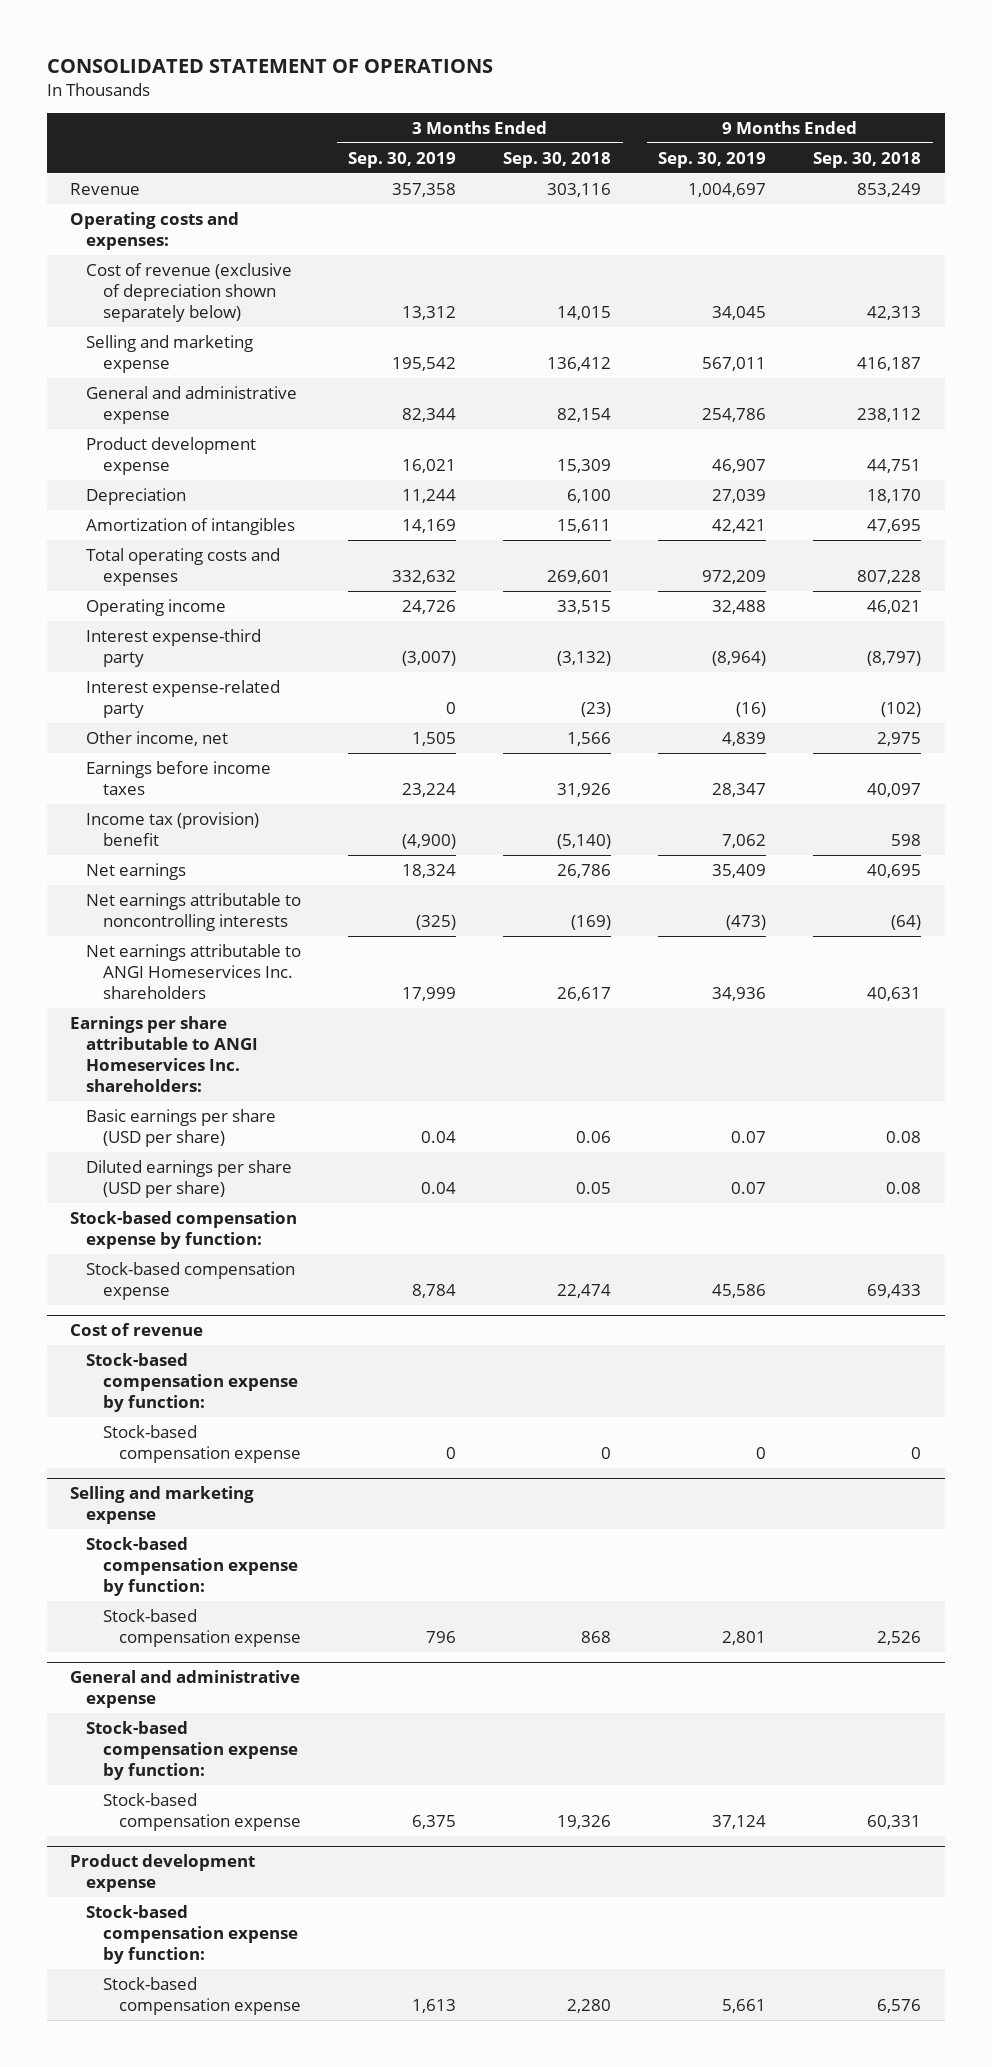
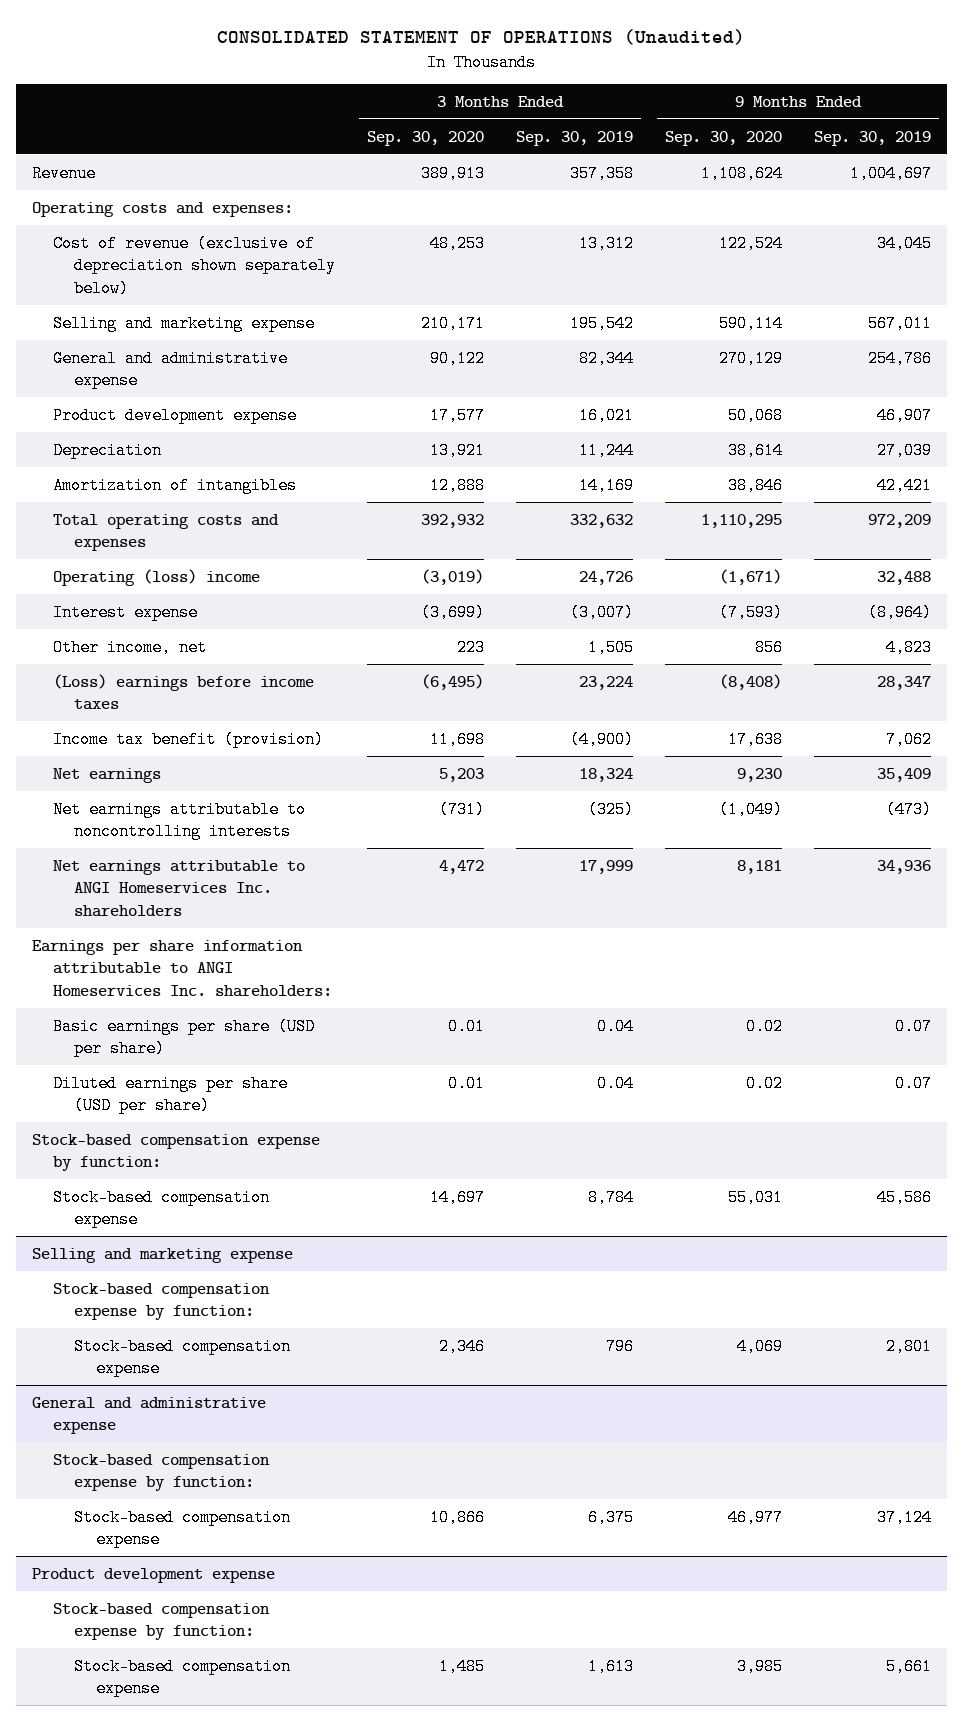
- CONSOLIDATED STATEMENT OF OPERATIONS
+ CONSOLIDATED STATEMENT OF OPERATIONS (Unaudited)
- | 3 Months Ended Sep. 30, 2019 | 3 Months Ended Sep. 30, 2018 | 9 Months Ended Sep. 30, 2019 | 9 Months Ended Sep. 30, 2018
+ | 3 Months Ended Sep. 30, 2020 | 3 Months Ended Sep. 30, 2019 | 9 Months Ended Sep. 30, 2020 | 9 Months Ended Sep. 30, 2019
- Operating income | 24,726 | 33,515 | 32,488 | 46,021
- Interest expense-third party | (3,007) | (3,132) | (8,964) | (8,797)
- Interest expense-related party | 0 | (23) | (16) | (102)
- Other income, net | 1,505 | 1,566 | 4,839 | 2,975
- Earnings before income taxes | 23,224 | 31,926 | 28,347 | 40,097
- Income tax (provision) benefit | (4,900) | (5,140) | 7,062 | 598
+ Operating (loss) income | (3,019) | 24,726 | (1,671) | 32,488
+ Interest expense | (3,699) | (3,007) | (7,593) | (8,964)
+ Other income, net | 223 | 1,505 | 856 | 4,823
+ (Loss) earnings before income taxes | (6,495) | 23,224 | (8,408) | 28,347
+ Income tax benefit (provision) | 11,698 | (4,900) | 17,638 | 7,062
- Earnings per share attributable to ANGI Homeservices Inc. shareholders:
+ Earnings per share information attributable to ANGI Homeservices Inc. shareholders:
- Cost of revenue
- Stock-based compensation expense by function:
- Stock-based compensation expense | 0 | 0 | 0 | 0

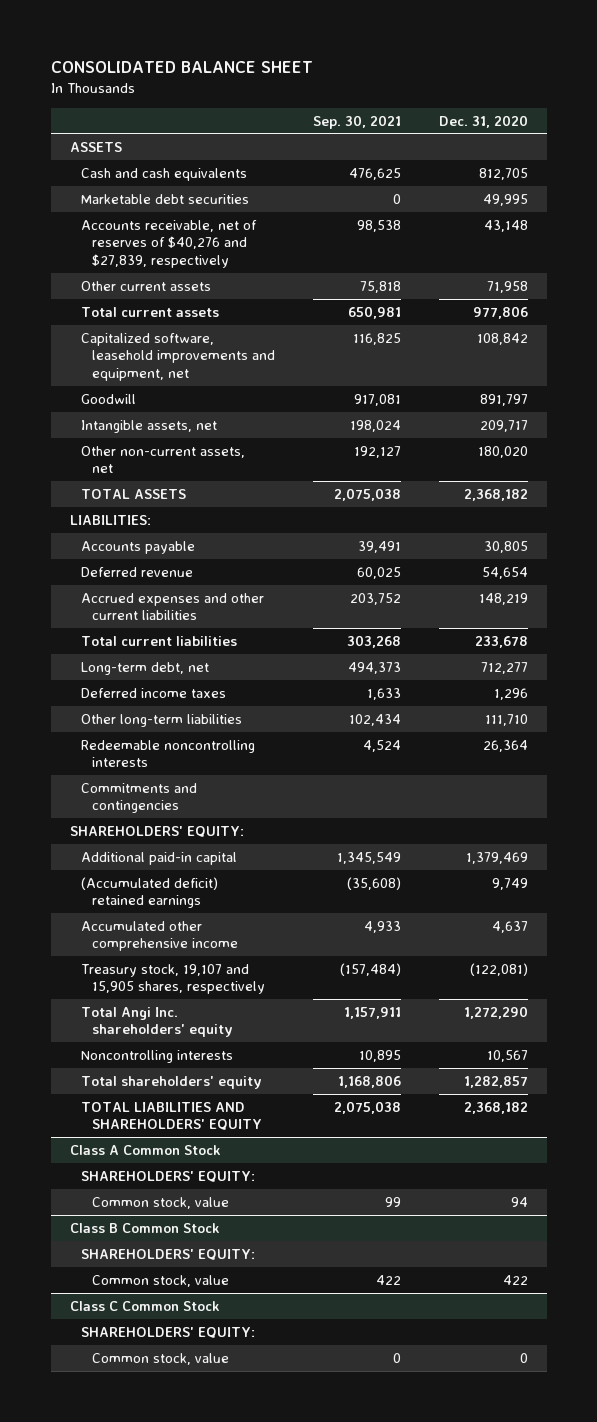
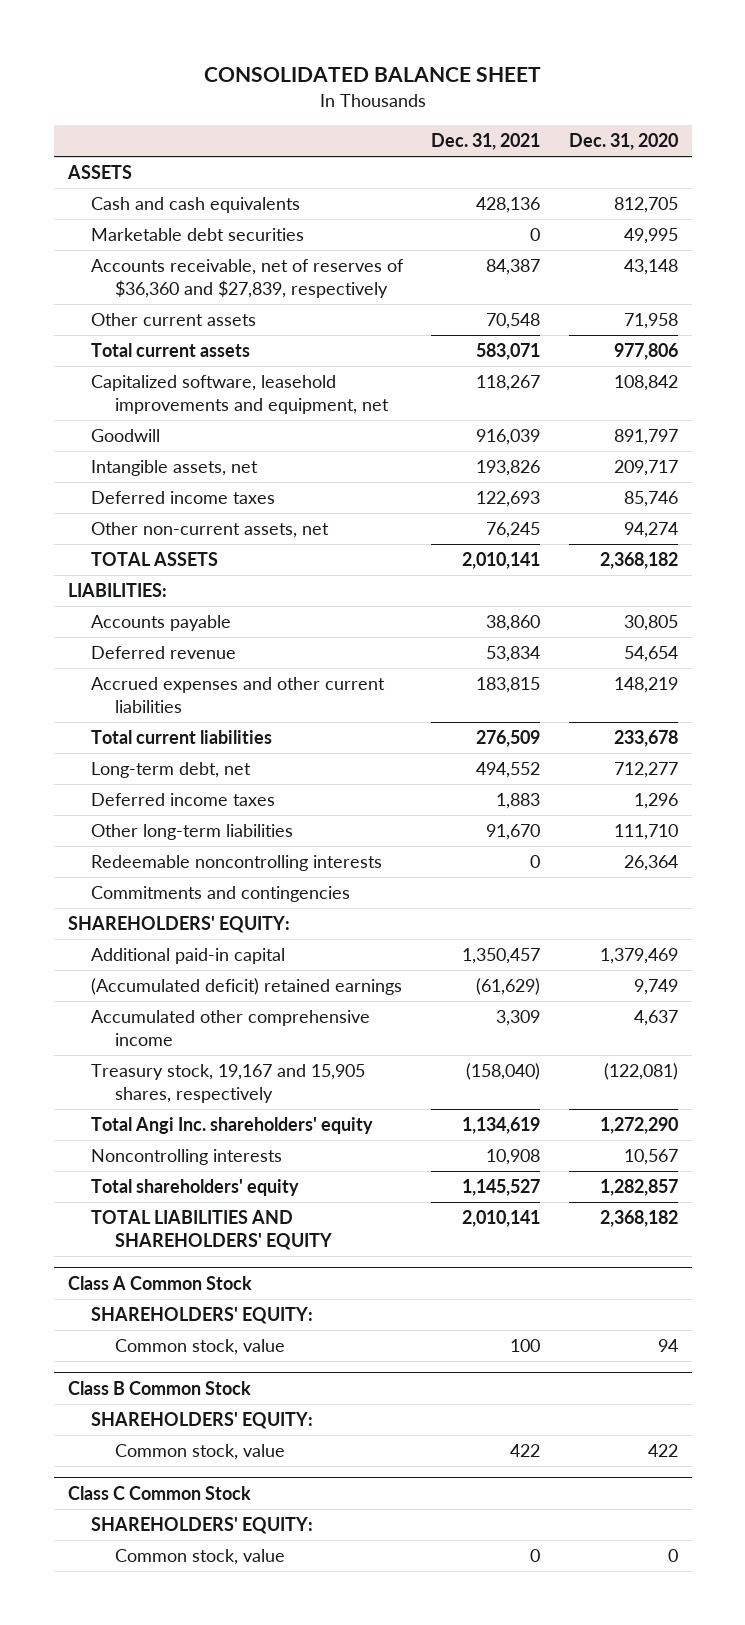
- | Sep. 30, 2021 | Dec. 31, 2020
+ | Dec. 31, 2021 | Dec. 31, 2020
- Accounts receivable, net of reserves of $40,276 and $27,839, respectively | 98,538 | 43,148
+ Accounts receivable, net of reserves of $36,360 and $27,839, respectively | 84,387 | 43,148
- Other non-current assets, net | 192,127 | 180,020
+ Deferred income taxes | 122,693 | 85,746
+ Other non-current assets, net | 76,245 | 94,274
- Treasury stock, 19,107 and 15,905 shares, respectively | (157,484) | (122,081)
+ Treasury stock, 19,167 and 15,905 shares, respectively | (158,040) | (122,081)

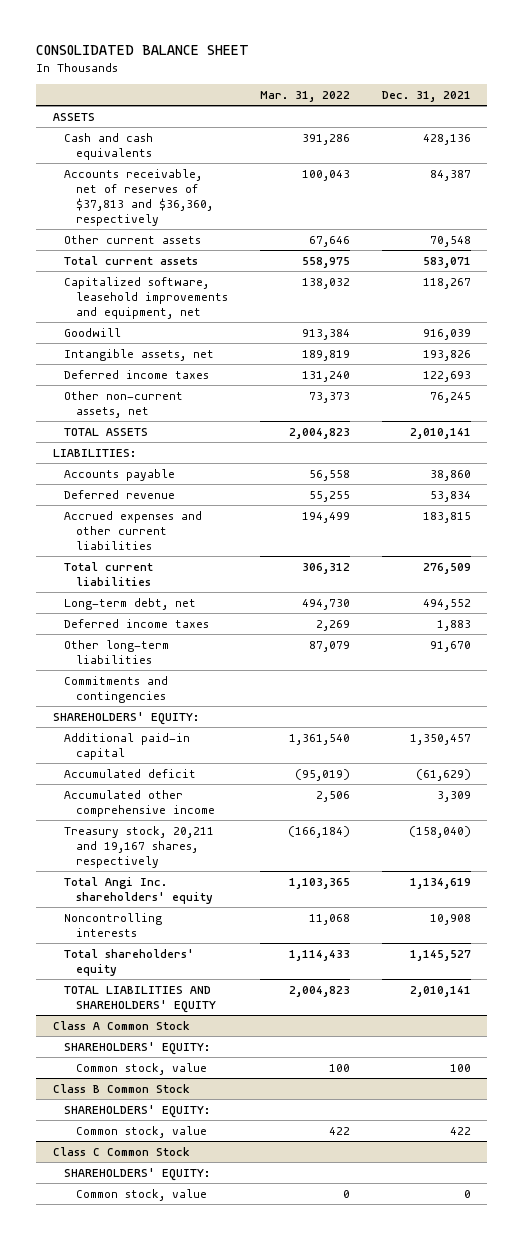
- | Dec. 31, 2021 | Dec. 31, 2020
+ | Mar. 31, 2022 | Dec. 31, 2021
- Marketable debt securities | 0 | 49,995
- Accounts receivable, net of reserves of $36,360 and $27,839, respectively | 84,387 | 43,148
+ Accounts receivable, net of reserves of $37,813 and $36,360, respectively | 100,043 | 84,387
- Redeemable noncontrolling interests | 0 | 26,364
- (Accumulated deficit) retained earnings | (61,629) | 9,749
+ Accumulated deficit | (95,019) | (61,629)
- Treasury stock, 19,167 and 15,905 shares, respectively | (158,040) | (122,081)
+ Treasury stock, 20,211 and 19,167 shares, respectively | (166,184) | (158,040)

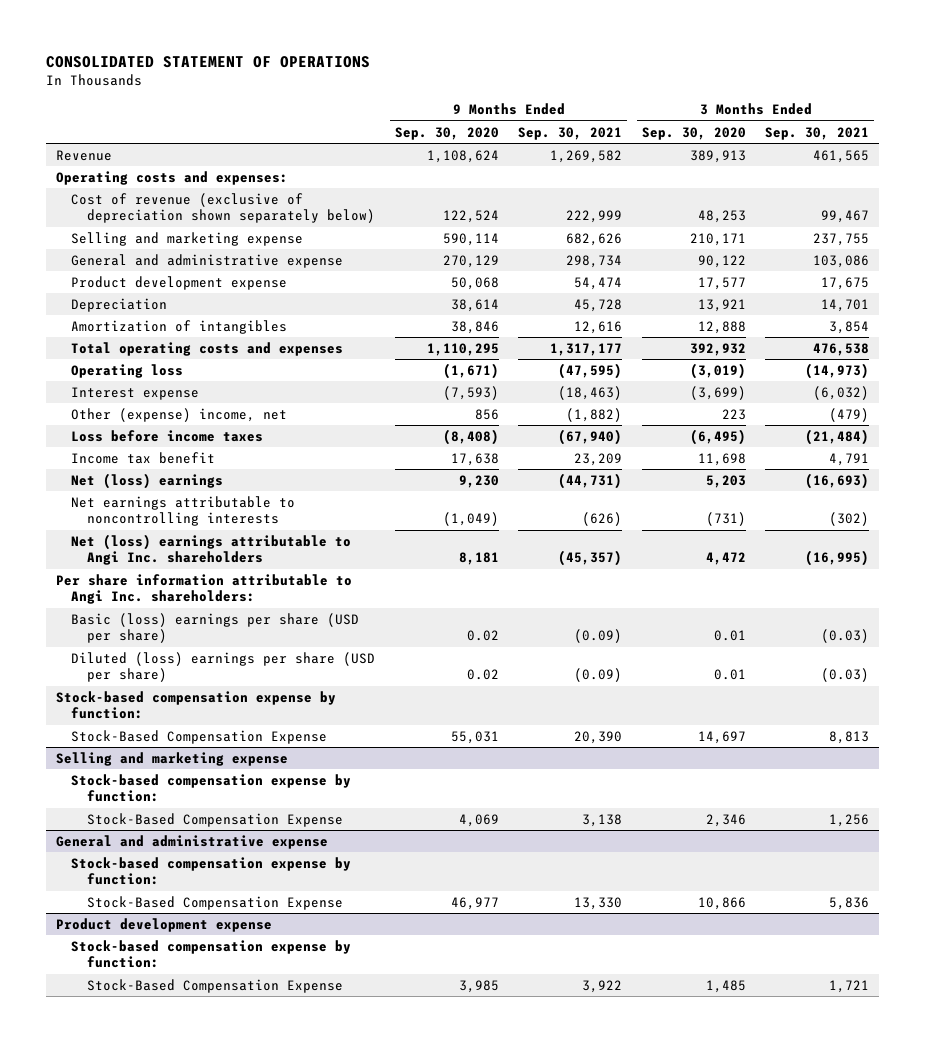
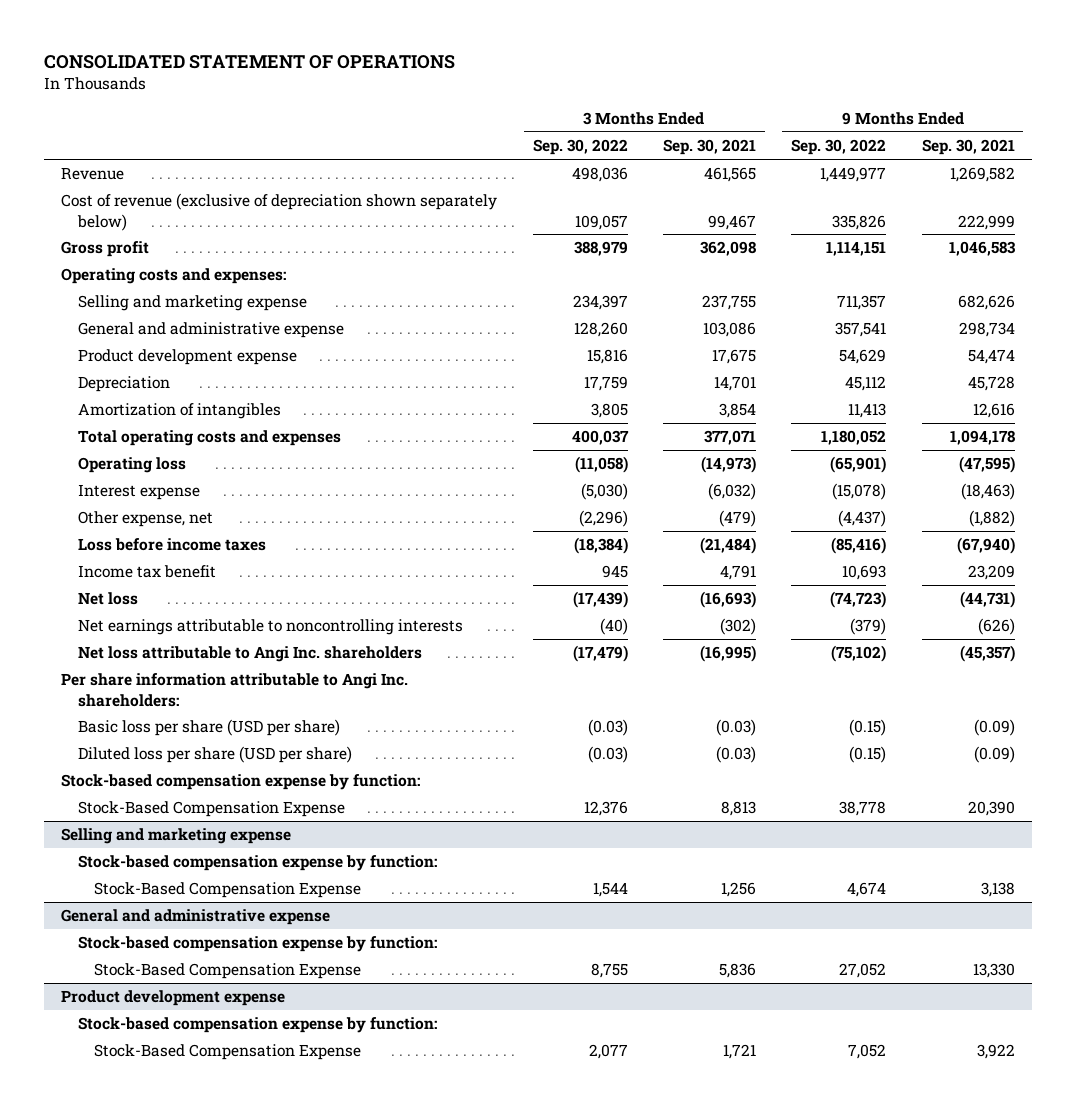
- | 9 Months Ended Sep. 30, 2020 | 9 Months Ended Sep. 30, 2021 | 3 Months Ended Sep. 30, 2020 | 3 Months Ended Sep. 30, 2021
+ | 3 Months Ended Sep. 30, 2022 | 3 Months Ended Sep. 30, 2021 | 9 Months Ended Sep. 30, 2022 | 9 Months Ended Sep. 30, 2021
+ Gross profit | 388,979 | 362,098 | 1,114,151 | 1,046,583
moved down: Operating costs and expenses:
- Total operating costs and expenses | 1,110,295 | 1,317,177 | 392,932 | 476,538
+ Total operating costs and expenses | 400,037 | 377,071 | 1,180,052 | 1,094,178
- Other (expense) income, net | 856 | (1,882) | 223 | (479)
+ Other expense, net | (2,296) | (479) | (4,437) | (1,882)
- Net (loss) earnings | 9,230 | (44,731) | 5,203 | (16,693)
+ Net loss | (17,439) | (16,693) | (74,723) | (44,731)
- Net (loss) earnings attributable to Angi Inc. shareholders | 8,181 | (45,357) | 4,472 | (16,995)
+ Net loss attributable to Angi Inc. shareholders | (17,479) | (16,995) | (75,102) | (45,357)
- Basic (loss) earnings per share (USD per share) | 0.02 | (0.09) | 0.01 | (0.03)
- Diluted (loss) earnings per share (USD per share) | 0.02 | (0.09) | 0.01 | (0.03)
+ Basic loss per share (USD per share) | (0.03) | (0.03) | (0.15) | (0.09)
+ Diluted loss per share (USD per share) | (0.03) | (0.03) | (0.15) | (0.09)

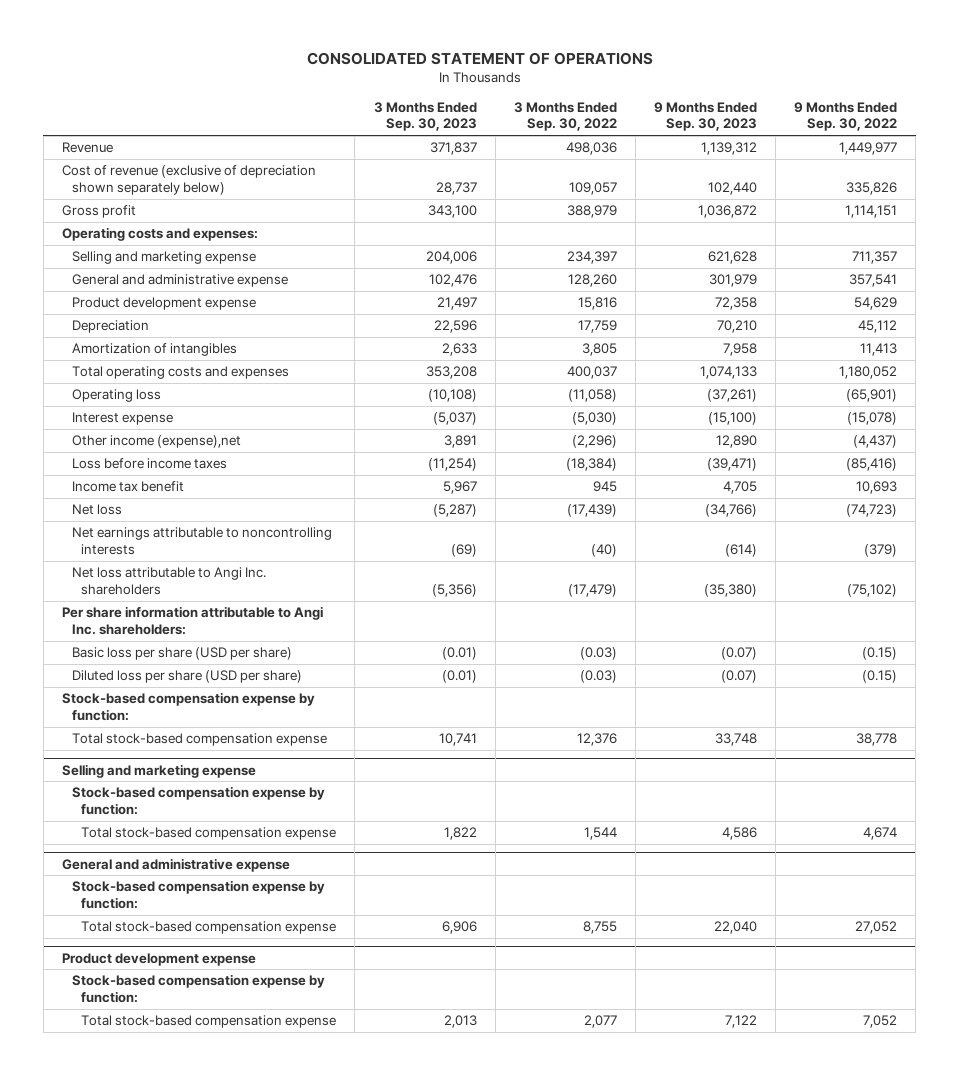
- | 3 Months Ended Sep. 30, 2022 | 3 Months Ended Sep. 30, 2021 | 9 Months Ended Sep. 30, 2022 | 9 Months Ended Sep. 30, 2021
+ | 3 Months Ended Sep. 30, 2023 | 3 Months Ended Sep. 30, 2022 | 9 Months Ended Sep. 30, 2023 | 9 Months Ended Sep. 30, 2022
- Other expense, net | (2,296) | (479) | (4,437) | (1,882)
+ Other income (expense),net | 3,891 | (2,296) | 12,890 | (4,437)
- Stock-Based Compensation Expense | 12,376 | 8,813 | 38,778 | 20,390
+ Total stock-based compensation expense | 10,741 | 12,376 | 33,748 | 38,778
@ Selling and marketing expense
- Stock-Based Compensation Expense | 1,544 | 1,256 | 4,674 | 3,138
+ Total stock-based compensation expense | 1,822 | 1,544 | 4,586 | 4,674
@ General and administrative expense
- Stock-Based Compensation Expense | 8,755 | 5,836 | 27,052 | 13,330
+ Total stock-based compensation expense | 6,906 | 8,755 | 22,040 | 27,052
@ Product development expense
- Stock-Based Compensation Expense | 2,077 | 1,721 | 7,052 | 3,922
+ Total stock-based compensation expense | 2,013 | 2,077 | 7,122 | 7,052

